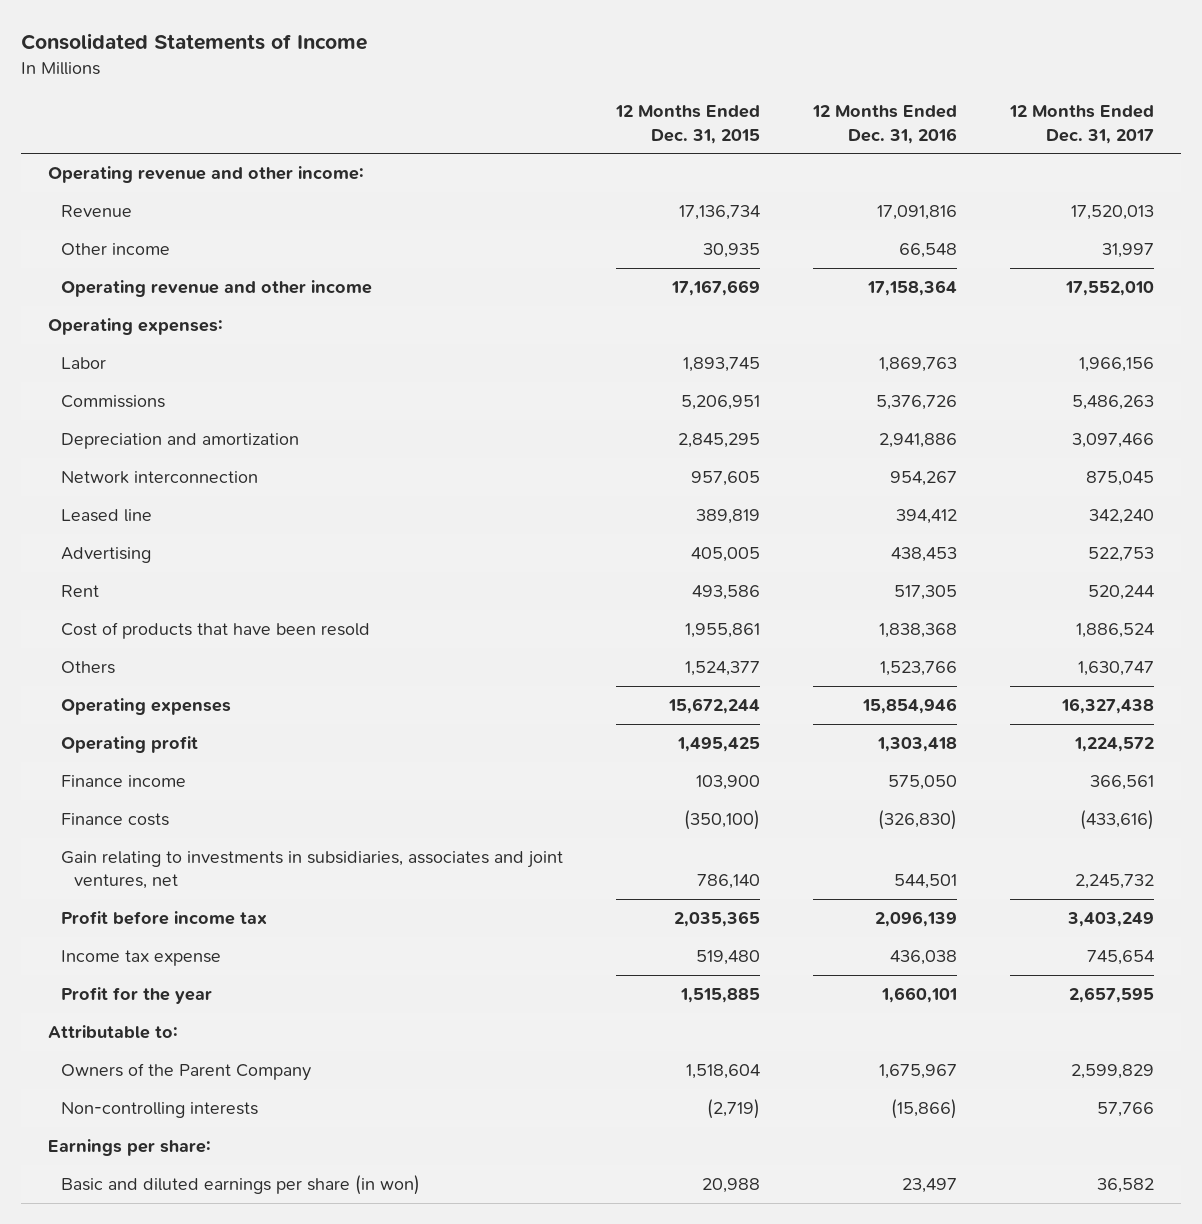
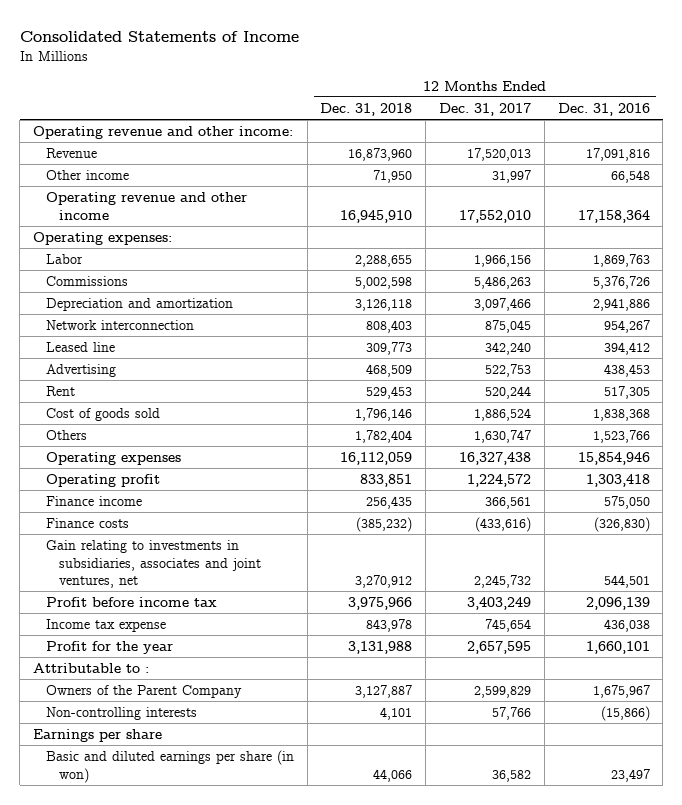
- | 12 Months Ended Dec. 31, 2015 | 12 Months Ended Dec. 31, 2016 | 12 Months Ended Dec. 31, 2017
+ | 12 Months Ended Dec. 31, 2018 | 12 Months Ended Dec. 31, 2017 | 12 Months Ended Dec. 31, 2016
- Cost of products that have been resold | 1,955,861 | 1,838,368 | 1,886,524
+ Cost of goods sold | 1,796,146 | 1,886,524 | 1,838,368
- Attributable to:
+ Attributable to :
- Earnings per share:
+ Earnings per share

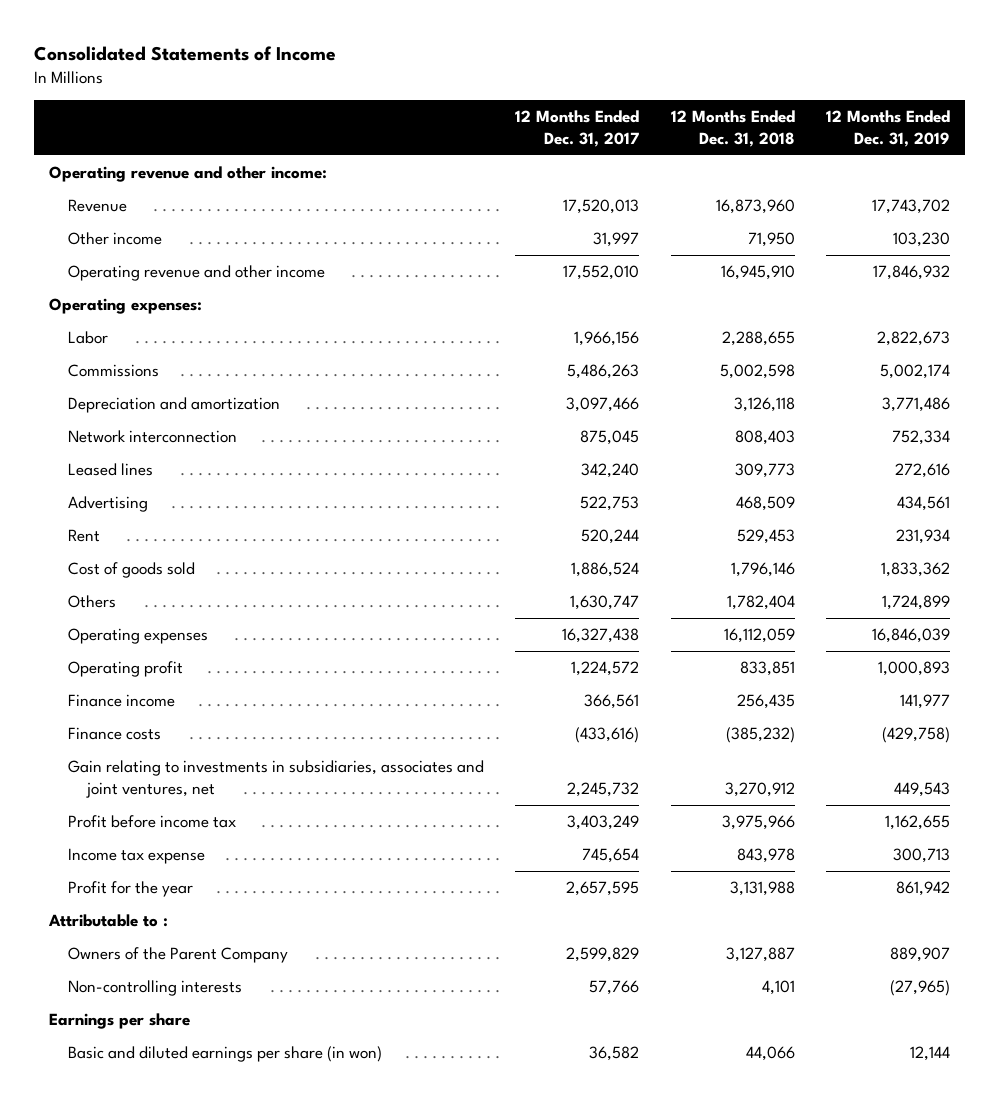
- | 12 Months Ended Dec. 31, 2018 | 12 Months Ended Dec. 31, 2017 | 12 Months Ended Dec. 31, 2016
+ | 12 Months Ended Dec. 31, 2017 | 12 Months Ended Dec. 31, 2018 | 12 Months Ended Dec. 31, 2019
- Leased line | 309,773 | 342,240 | 394,412
+ Leased lines | 342,240 | 309,773 | 272,616

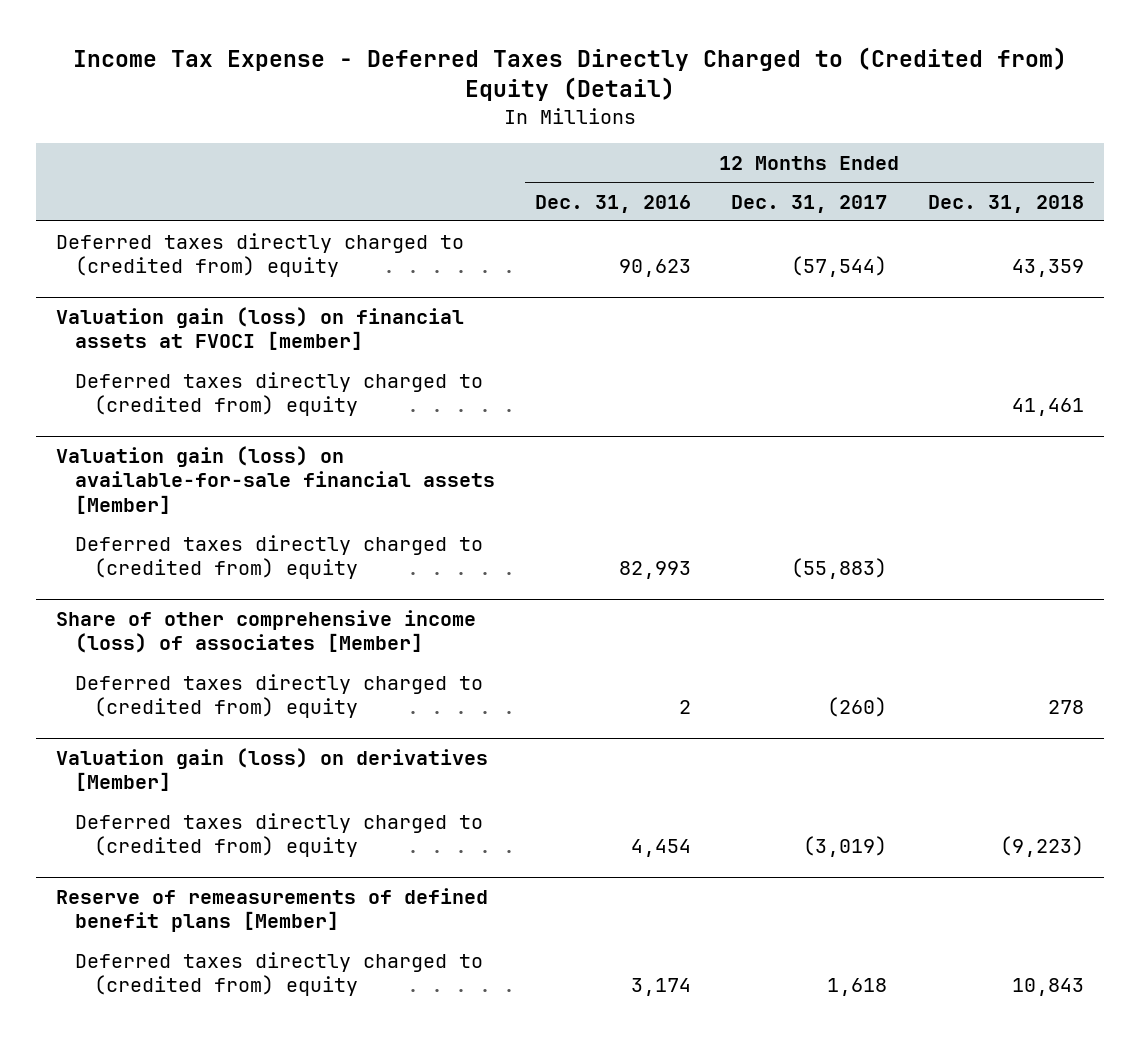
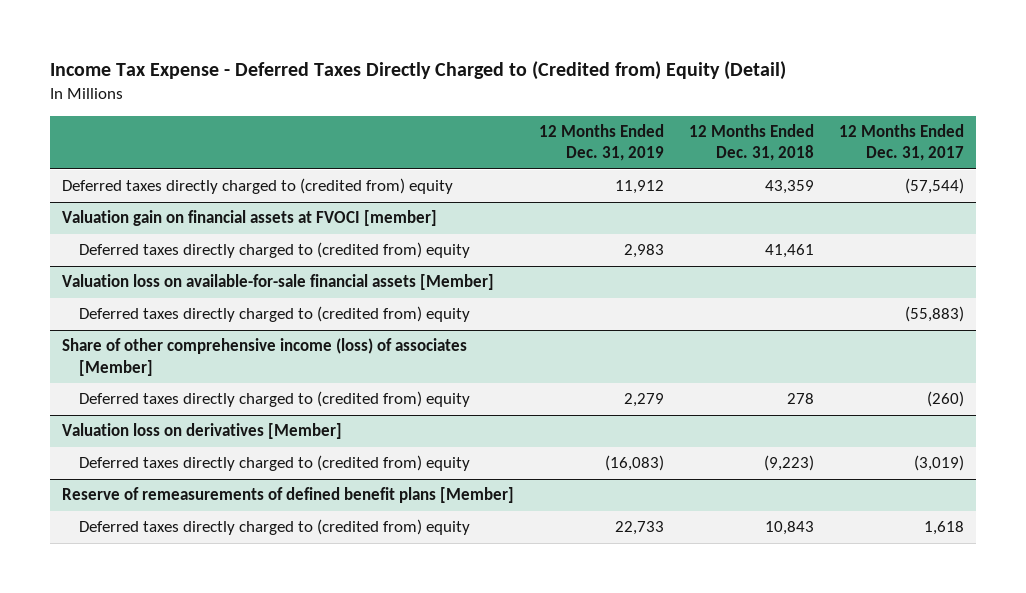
- | 12 Months Ended Dec. 31, 2016 | 12 Months Ended Dec. 31, 2017 | 12 Months Ended Dec. 31, 2018
+ | 12 Months Ended Dec. 31, 2019 | 12 Months Ended Dec. 31, 2018 | 12 Months Ended Dec. 31, 2017
- Valuation gain (loss) on financial assets at FVOCI [member]
+ Valuation gain on financial assets at FVOCI [member]
- Valuation gain (loss) on available-for-sale financial assets [Member]
+ Valuation loss on available-for-sale financial assets [Member]
- Valuation gain (loss) on derivatives [Member]
+ Valuation loss on derivatives [Member]

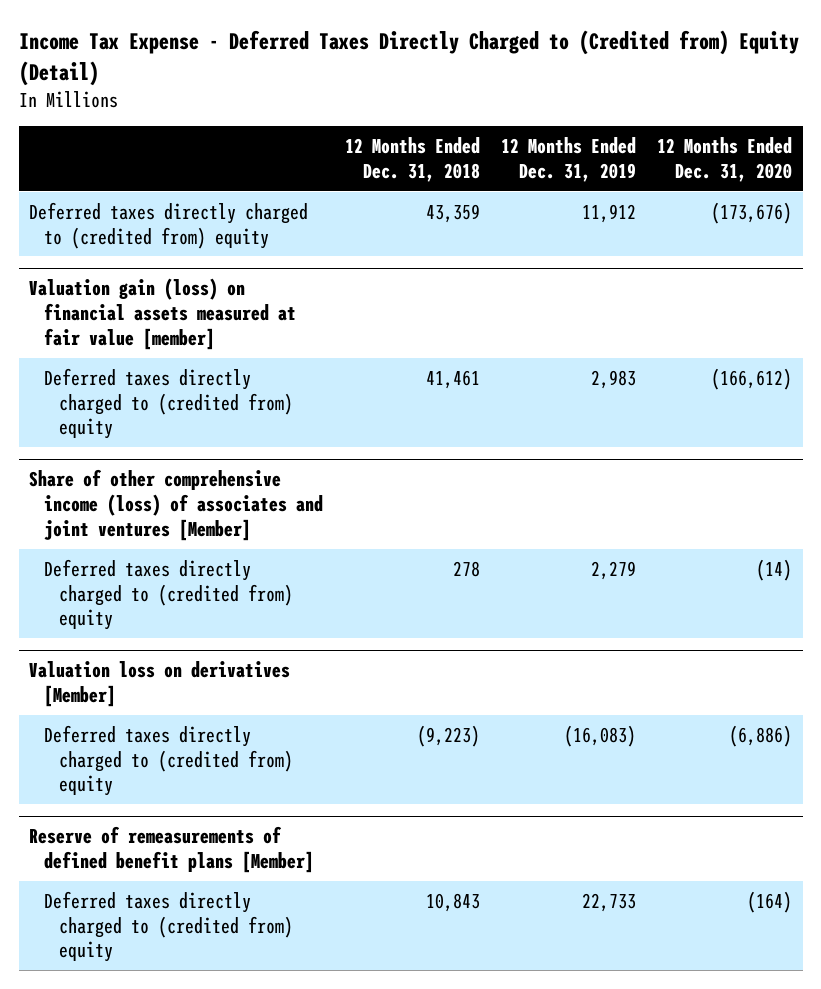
- | 12 Months Ended Dec. 31, 2019 | 12 Months Ended Dec. 31, 2018 | 12 Months Ended Dec. 31, 2017
+ | 12 Months Ended Dec. 31, 2018 | 12 Months Ended Dec. 31, 2019 | 12 Months Ended Dec. 31, 2020
- Valuation gain on financial assets at FVOCI [member]
+ Valuation gain (loss) on financial assets measured at fair value [member]
- Valuation loss on available-for-sale financial assets [Member]
- Deferred taxes directly charged to (credited from) equity | | | (55,883)
- Share of other comprehensive income (loss) of associates [Member]
+ Share of other comprehensive income (loss) of associates and joint ventures [Member]

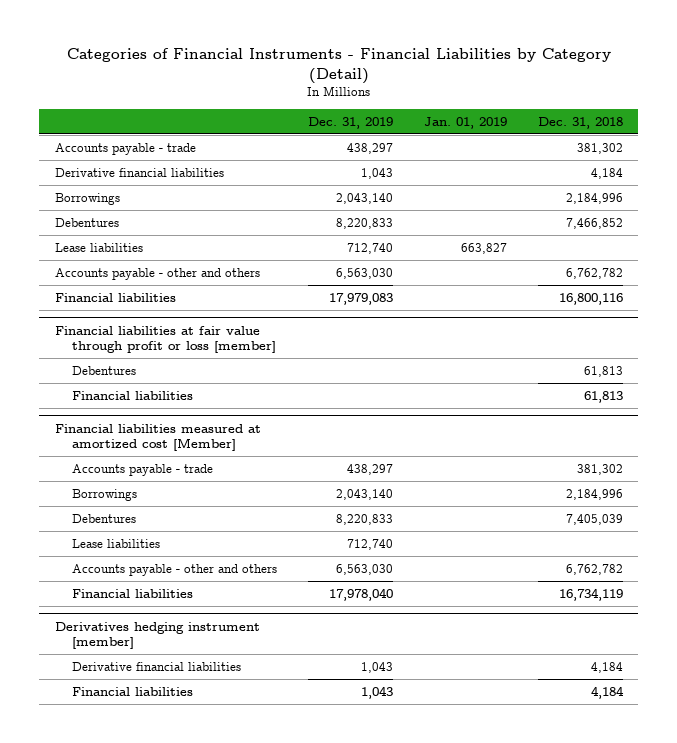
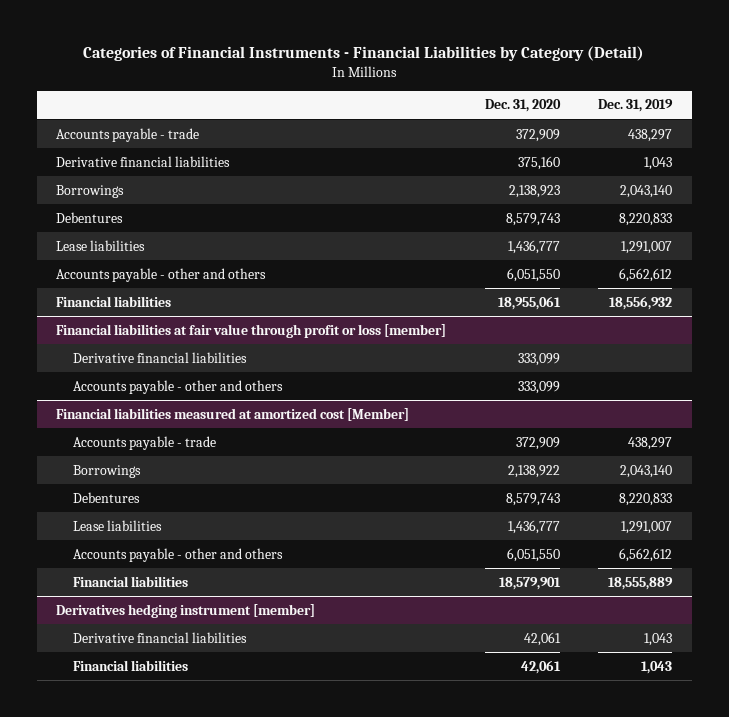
- | Dec. 31, 2019 | Jan. 01, 2019 | Dec. 31, 2018
+ | Dec. 31, 2020 | Dec. 31, 2019
- Lease liabilities | 712,740 | 663,827 |
- Accounts payable - other and others | 6,563,030 | | 6,762,782
- Financial liabilities | 17,979,083 | | 16,800,116
+ Lease liabilities | 1,436,777 | 1,291,007
+ Accounts payable - other and others | 6,051,550 | 6,562,612
+ Financial liabilities | 18,955,061 | 18,556,932
@ Financial liabilities at fair value through profit or loss [member]
- Debentures | | | 61,813
- Financial liabilities | | | 61,813
+ Derivative financial liabilities | 333,099 |
+ Accounts payable - other and others | 333,099 |
@ Financial liabilities measured at amortized cost [Member]
- Lease liabilities | 712,740 | |
- Accounts payable - other and others | 6,563,030 | | 6,762,782
- Financial liabilities | 17,978,040 | | 16,734,119
+ Lease liabilities | 1,436,777 | 1,291,007
+ Accounts payable - other and others | 6,051,550 | 6,562,612
+ Financial liabilities | 18,579,901 | 18,555,889

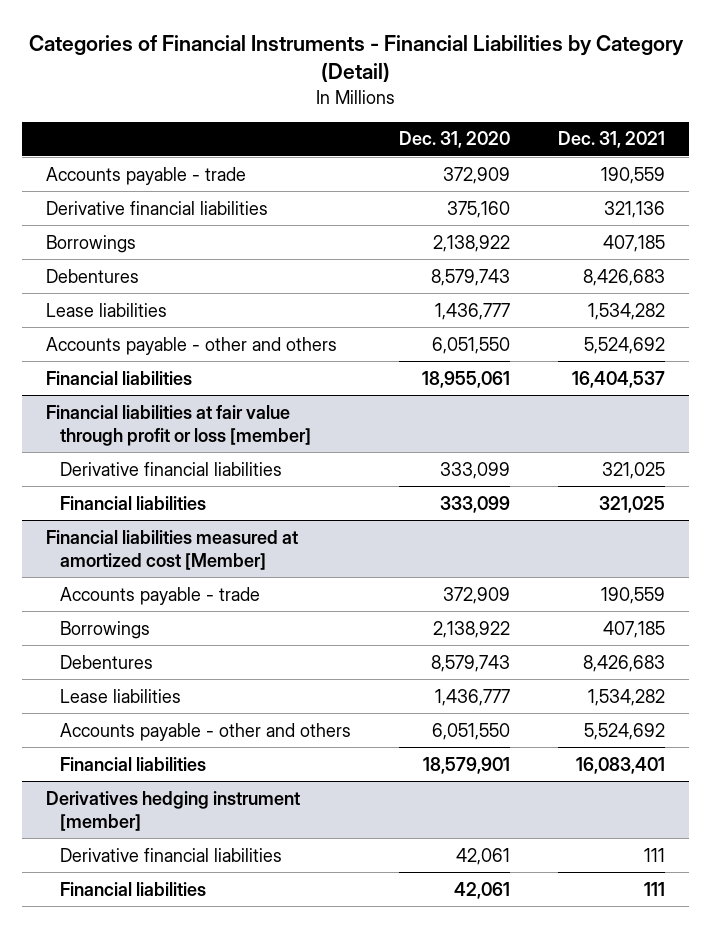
- | Dec. 31, 2020 | Dec. 31, 2019
+ | Dec. 31, 2020 | Dec. 31, 2021
- Borrowings | 2,138,923 | 2,043,140
+ Borrowings | 2,138,922 | 407,185
@ Financial liabilities at fair value through profit or loss [member]
- Accounts payable - other and others | 333,099 |
+ Financial liabilities | 333,099 | 321,025

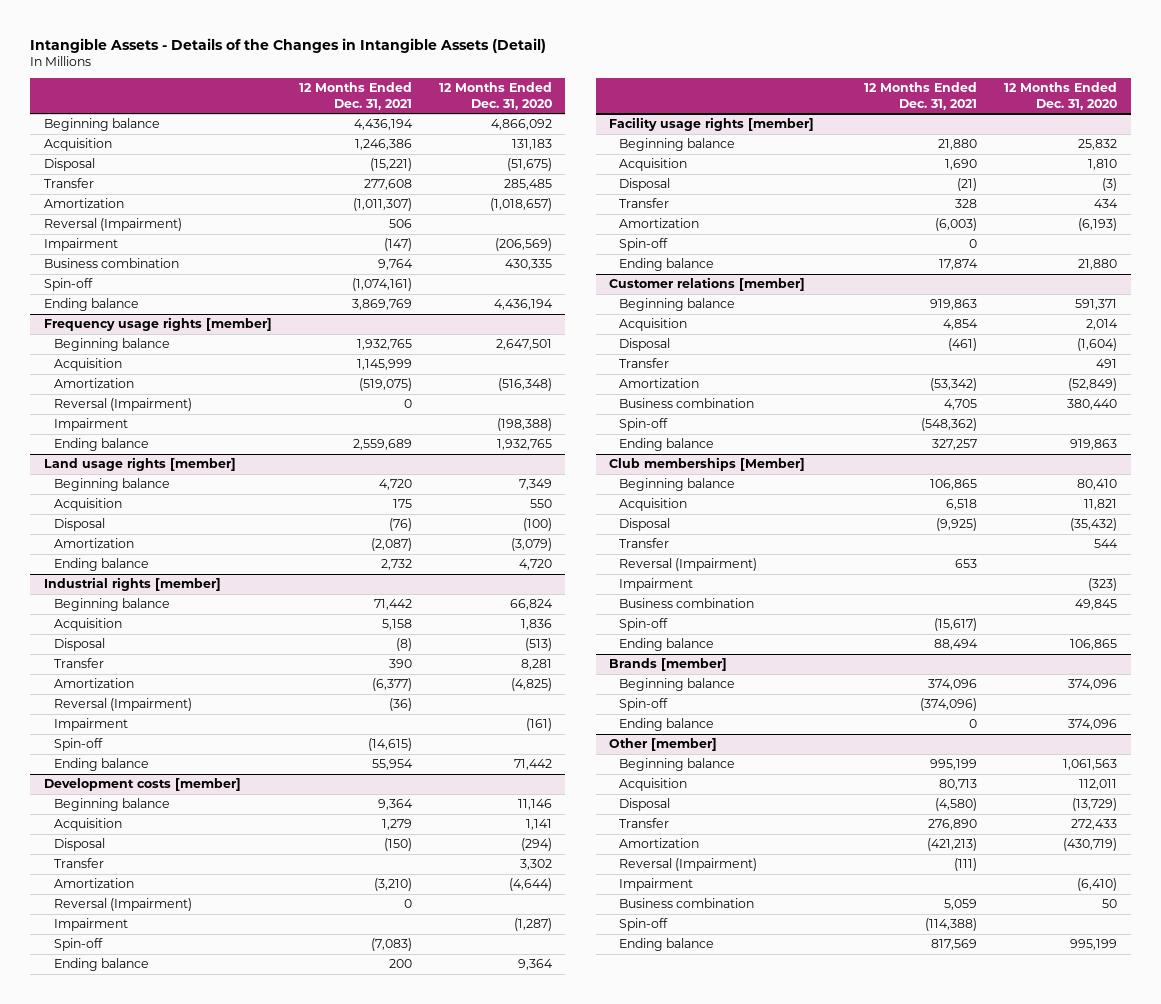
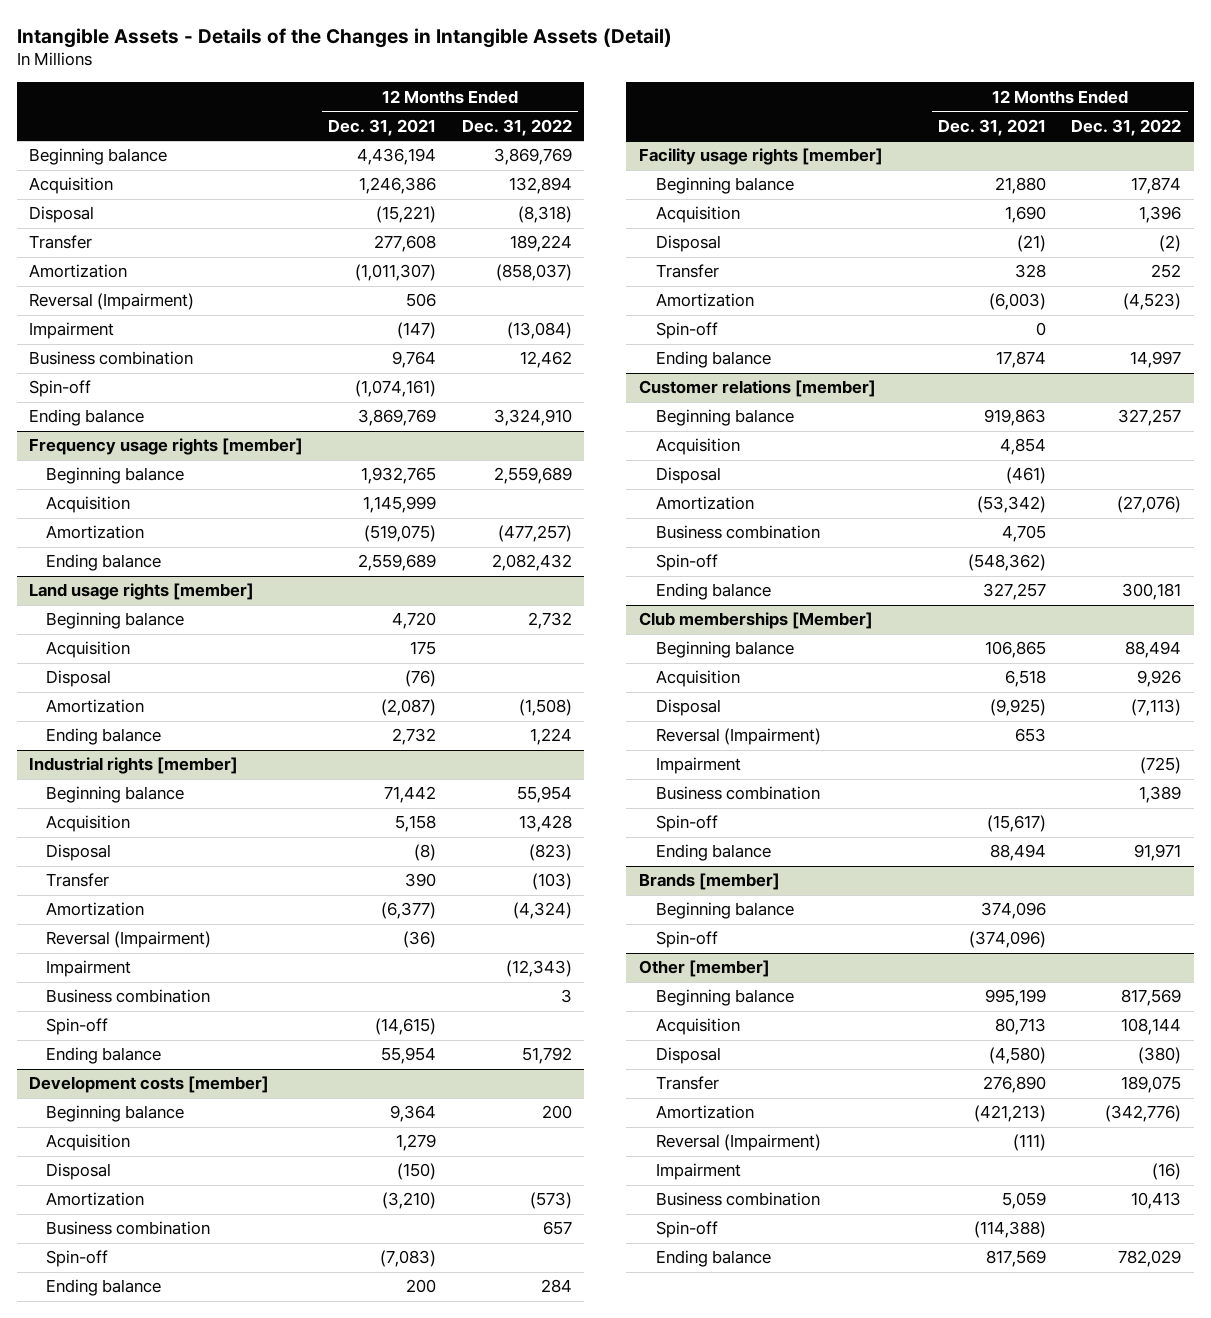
- | 12 Months Ended Dec. 31, 2021 | 12 Months Ended Dec. 31, 2020
+ | 12 Months Ended Dec. 31, 2021 | 12 Months Ended Dec. 31, 2022
@ Frequency usage rights [member]
- Reversal (Impairment) | 0 |
- Impairment | | (198,388)
@ Industrial rights [member]
+ Business combination | | 3
@ Development costs [member]
- Transfer | | 3,302
- Reversal (Impairment) | 0 |
- Impairment | | (1,287)
+ Business combination | | 657
@ Customer relations [member]
- Transfer | | 491
@ Club memberships [Member]
- Transfer | | 544
@ Brands [member]
- Ending balance | 0 | 374,096

